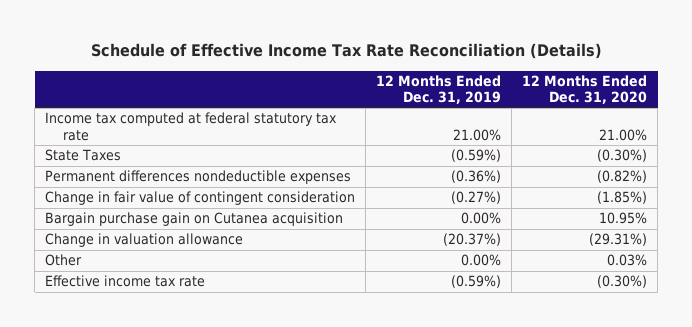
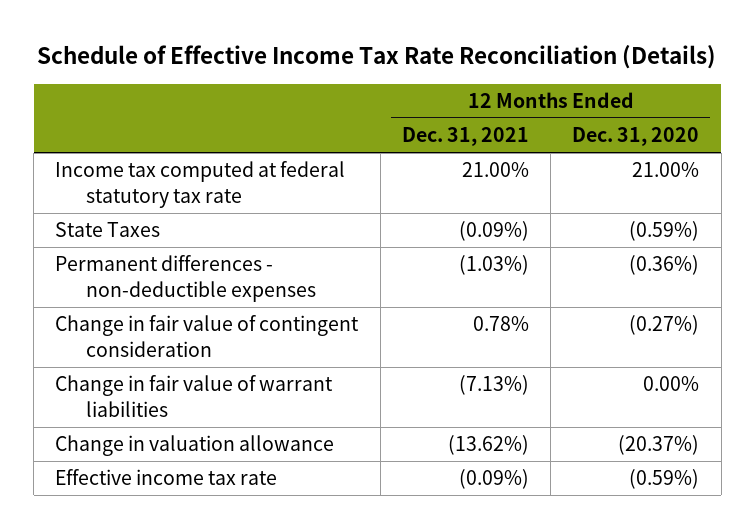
- | 12 Months Ended Dec. 31, 2019 | 12 Months Ended Dec. 31, 2020
+ | 12 Months Ended Dec. 31, 2021 | 12 Months Ended Dec. 31, 2020
- State Taxes | (0.59%) | (0.30%)
- Permanent differences nondeductible expenses | (0.36%) | (0.82%)
- Change in fair value of contingent consideration | (0.27%) | (1.85%)
- Bargain purchase gain on Cutanea acquisition | 0.00% | 10.95%
- Change in valuation allowance | (20.37%) | (29.31%)
- Other | 0.00% | 0.03%
- Effective income tax rate | (0.59%) | (0.30%)
+ State Taxes | (0.09%) | (0.59%)
+ Permanent differences - non-deductible expenses | (1.03%) | (0.36%)
+ Change in fair value of contingent consideration | 0.78% | (0.27%)
+ Change in fair value of warrant liabilities | (7.13%) | 0.00%
+ Change in valuation allowance | (13.62%) | (20.37%)
+ Effective income tax rate | (0.09%) | (0.59%)

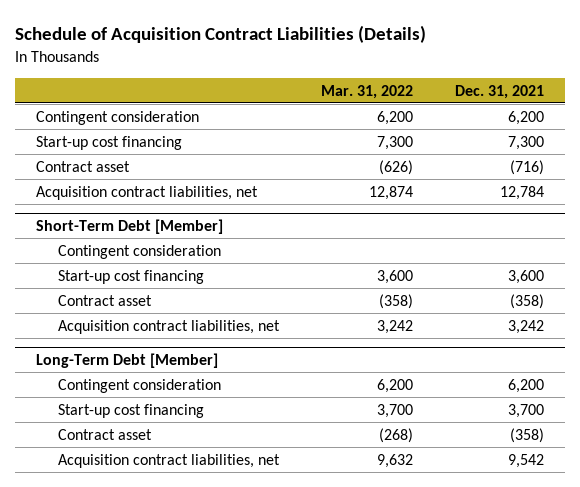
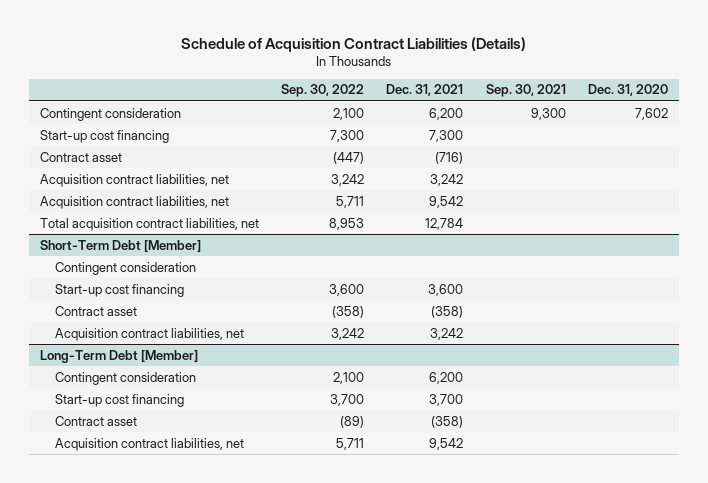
- | Mar. 31, 2022 | Dec. 31, 2021
+ | Sep. 30, 2022 | Dec. 31, 2021 | Sep. 30, 2021 | Dec. 31, 2020
- Acquisition contract liabilities, net | 12,874 | 12,784
+ Acquisition contract liabilities, net | 3,242 | 3,242 | |
+ Acquisition contract liabilities, net | 5,711 | 9,542 | |
+ Total acquisition contract liabilities, net | 8,953 | 12,784 | |

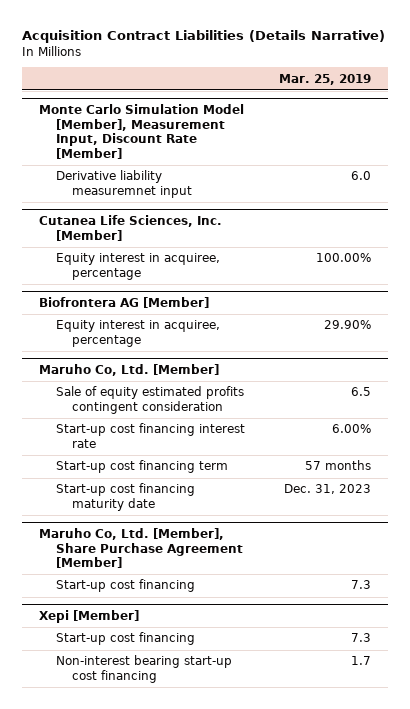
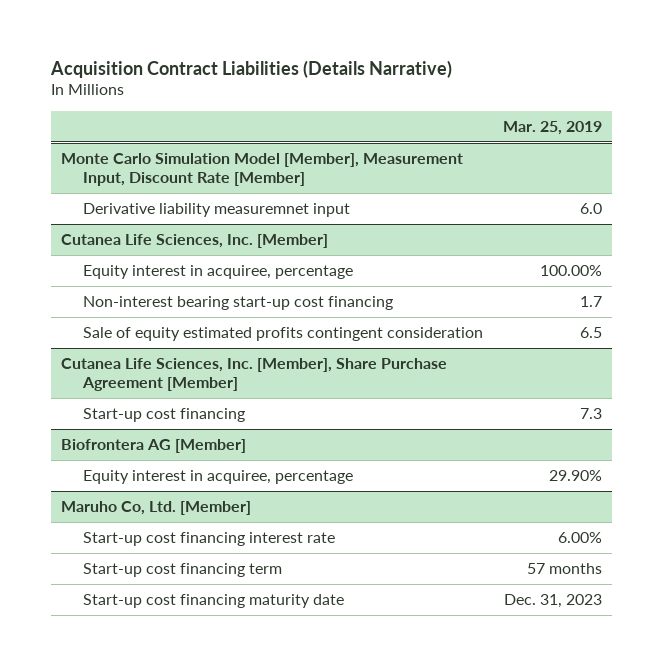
@ Cutanea Life Sciences, Inc. [Member]
+ Non-interest bearing start-up cost financing | 1.7
+ Sale of equity estimated profits contingent consideration | 6.5
+ Cutanea Life Sciences, Inc. [Member], Share Purchase Agreement [Member]
+ Start-up cost financing | 7.3
@ Maruho Co, Ltd. [Member]
- Sale of equity estimated profits contingent consideration | 6.5
- Maruho Co, Ltd. [Member], Share Purchase Agreement [Member]
- Start-up cost financing | 7.3
- Xepi [Member]
- Start-up cost financing | 7.3
- Non-interest bearing start-up cost financing | 1.7

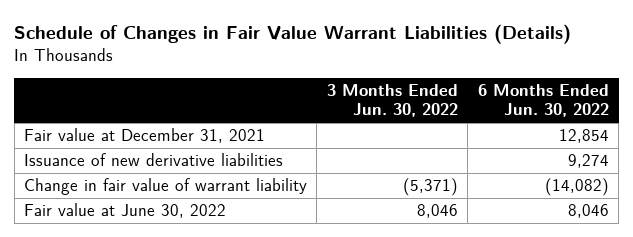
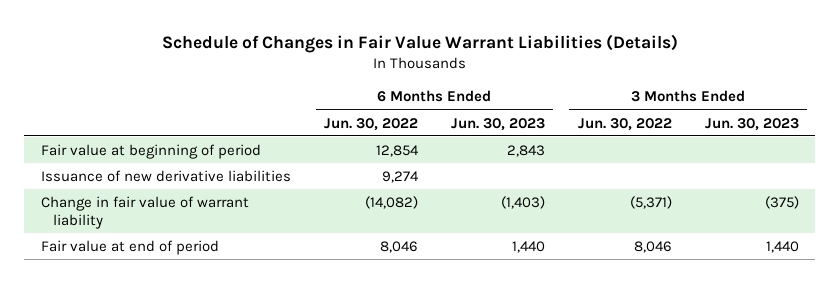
- | 3 Months Ended Jun. 30, 2022 | 6 Months Ended Jun. 30, 2022
+ | 6 Months Ended Jun. 30, 2022 | 6 Months Ended Jun. 30, 2023 | 3 Months Ended Jun. 30, 2022 | 3 Months Ended Jun. 30, 2023
- Fair value at December 31, 2021 | | 12,854
+ Fair value at beginning of period | 12,854 | 2,843 | |
- Fair value at June 30, 2022 | 8,046 | 8,046
+ Fair value at end of period | 8,046 | 1,440 | 8,046 | 1,440

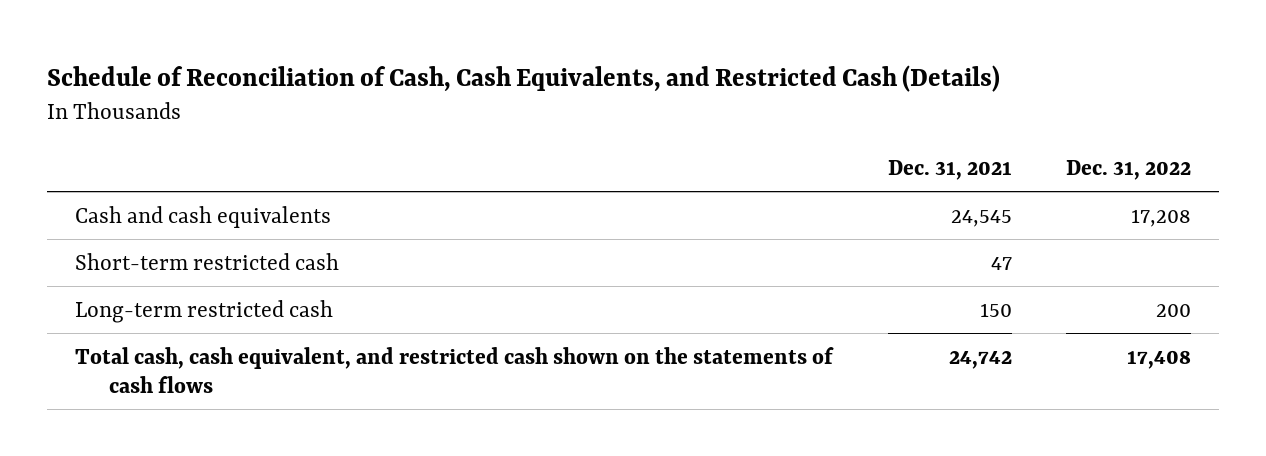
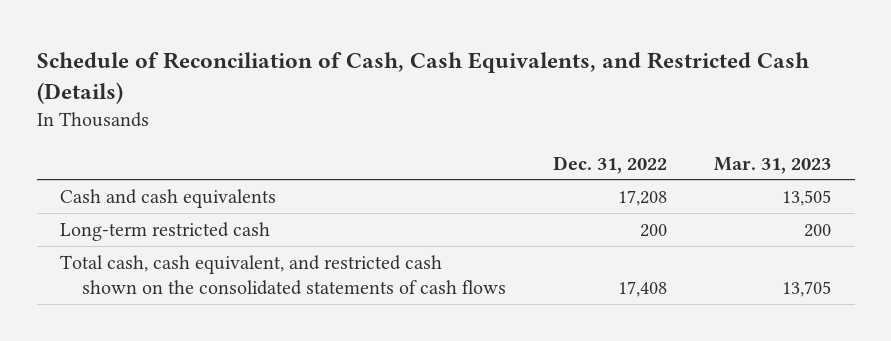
- | Dec. 31, 2021 | Dec. 31, 2022
+ | Dec. 31, 2022 | Mar. 31, 2023
- Short-term restricted cash | 47 |
- Total cash, cash equivalent, and restricted cash shown on the statements of cash flows | 24,742 | 17,408
+ Total cash, cash equivalent, and restricted cash shown on the consolidated statements of cash flows | 17,408 | 13,705

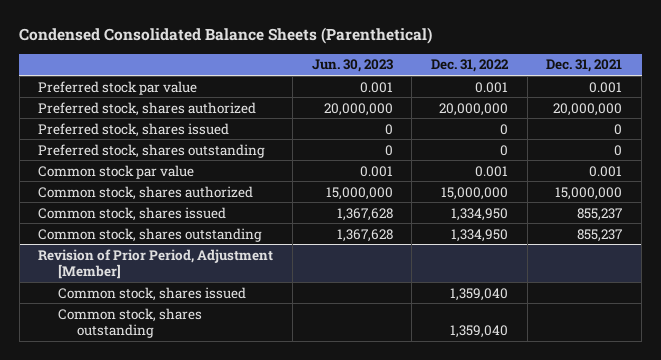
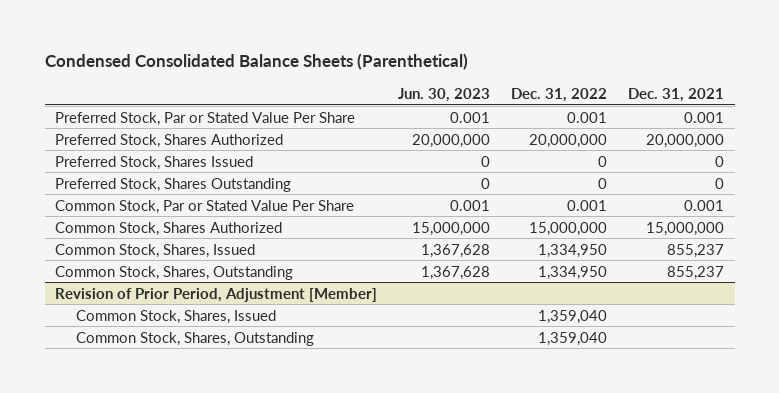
- Preferred stock par value | 0.001 | 0.001 | 0.001
- Preferred stock, shares authorized | 20,000,000 | 20,000,000 | 20,000,000
- Preferred stock, shares issued | 0 | 0 | 0
- Preferred stock, shares outstanding | 0 | 0 | 0
- Common stock par value | 0.001 | 0.001 | 0.001
- Common stock, shares authorized | 15,000,000 | 15,000,000 | 15,000,000
- Common stock, shares issued | 1,367,628 | 1,334,950 | 855,237
- Common stock, shares outstanding | 1,367,628 | 1,334,950 | 855,237
+ Preferred Stock, Par or Stated Value Per Share | 0.001 | 0.001 | 0.001
+ Preferred Stock, Shares Authorized | 20,000,000 | 20,000,000 | 20,000,000
+ Preferred Stock, Shares Issued | 0 | 0 | 0
+ Preferred Stock, Shares Outstanding | 0 | 0 | 0
+ Common Stock, Par or Stated Value Per Share | 0.001 | 0.001 | 0.001
+ Common Stock, Shares Authorized | 15,000,000 | 15,000,000 | 15,000,000
+ Common Stock, Shares, Issued | 1,367,628 | 1,334,950 | 855,237
+ Common Stock, Shares, Outstanding | 1,367,628 | 1,334,950 | 855,237
@ Revision of Prior Period, Adjustment [Member]
- Common stock, shares issued | | 1,359,040 |
- Common stock, shares outstanding | | 1,359,040 |
+ Common Stock, Shares, Issued | | 1,359,040 |
+ Common Stock, Shares, Outstanding | | 1,359,040 |

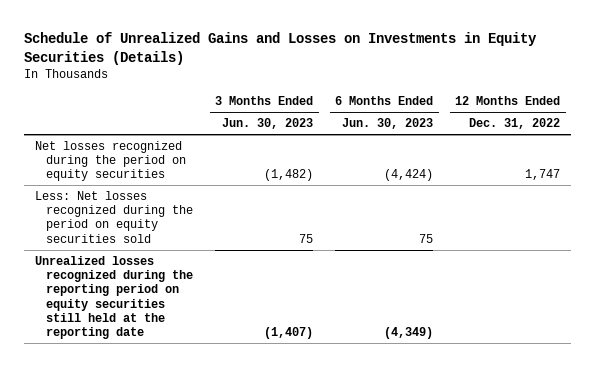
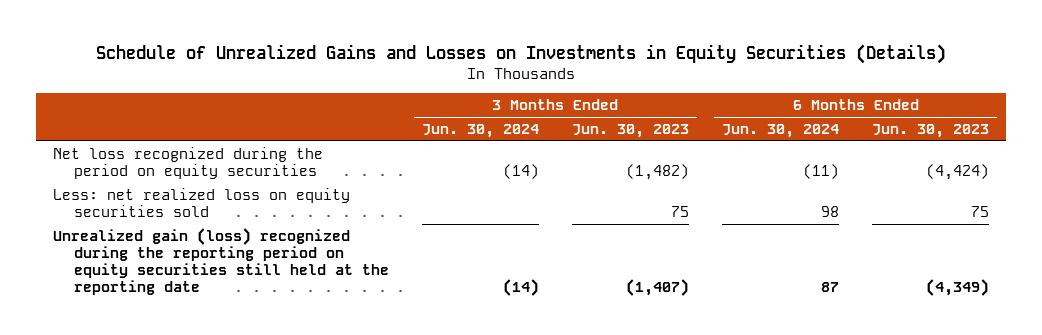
- | 3 Months Ended Jun. 30, 2023 | 6 Months Ended Jun. 30, 2023 | 12 Months Ended Dec. 31, 2022
+ | 3 Months Ended Jun. 30, 2024 | 3 Months Ended Jun. 30, 2023 | 6 Months Ended Jun. 30, 2024 | 6 Months Ended Jun. 30, 2023
- Net losses recognized during the period on equity securities | (1,482) | (4,424) | 1,747
- Less: Net losses recognized during the period on equity securities sold | 75 | 75 |
- Unrealized losses recognized during the reporting period on equity securities still held at the reporting date | (1,407) | (4,349) |
+ Net loss recognized during the period on equity securities | (14) | (1,482) | (11) | (4,424)
+ Less: net realized loss on equity securities sold | | 75 | 98 | 75
+ Unrealized gain (loss) recognized during the reporting period on equity securities still held at the reporting date | (14) | (1,407) | 87 | (4,349)

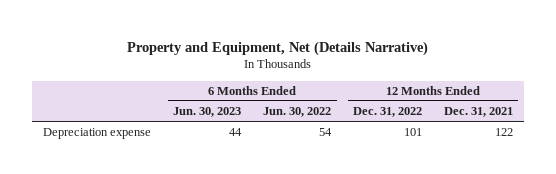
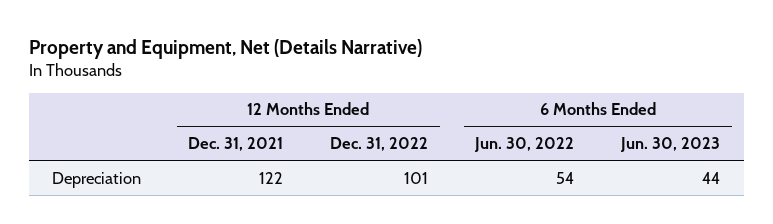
- | 6 Months Ended Jun. 30, 2023 | 6 Months Ended Jun. 30, 2022 | 12 Months Ended Dec. 31, 2022 | 12 Months Ended Dec. 31, 2021
+ | 12 Months Ended Dec. 31, 2021 | 12 Months Ended Dec. 31, 2022 | 6 Months Ended Jun. 30, 2022 | 6 Months Ended Jun. 30, 2023
- Depreciation expense | 44 | 54 | 101 | 122
+ Depreciation | 122 | 101 | 54 | 44

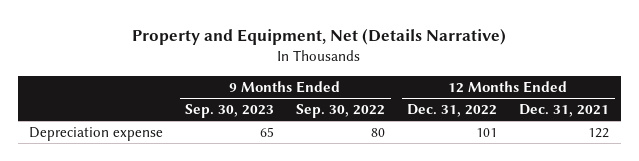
- | 12 Months Ended Dec. 31, 2021 | 12 Months Ended Dec. 31, 2022 | 6 Months Ended Jun. 30, 2022 | 6 Months Ended Jun. 30, 2023
+ | 9 Months Ended Sep. 30, 2023 | 9 Months Ended Sep. 30, 2022 | 12 Months Ended Dec. 31, 2022 | 12 Months Ended Dec. 31, 2021
- Depreciation | 122 | 101 | 54 | 44
+ Depreciation expense | 65 | 80 | 101 | 122

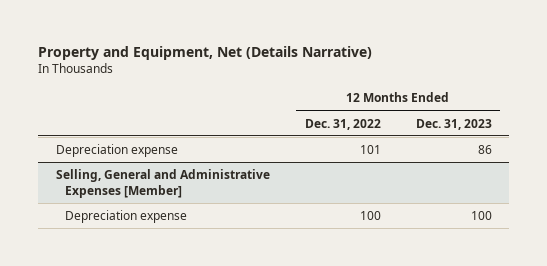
- | 9 Months Ended Sep. 30, 2023 | 9 Months Ended Sep. 30, 2022 | 12 Months Ended Dec. 31, 2022 | 12 Months Ended Dec. 31, 2021
+ | 12 Months Ended Dec. 31, 2022 | 12 Months Ended Dec. 31, 2023
+ Selling, General and Administrative Expenses [Member]
+ Depreciation expense | 100 | 100

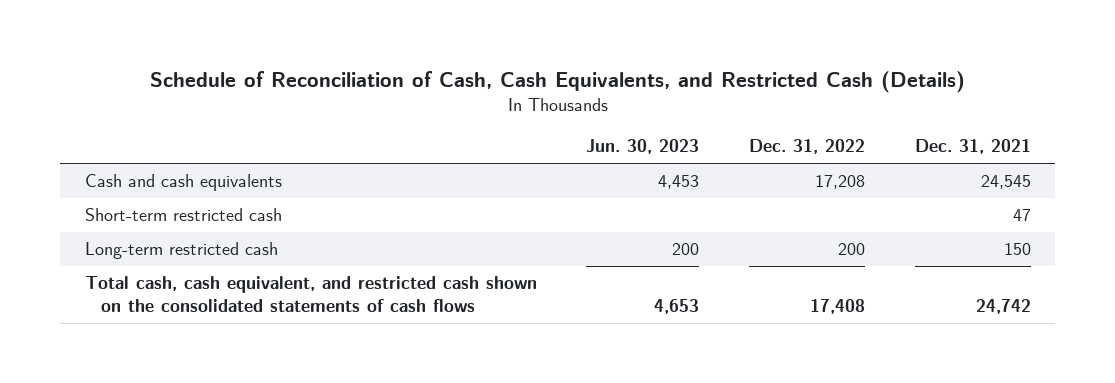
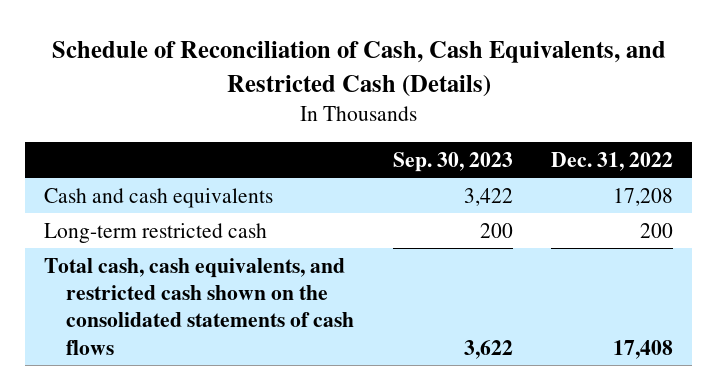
- | Jun. 30, 2023 | Dec. 31, 2022 | Dec. 31, 2021
+ | Sep. 30, 2023 | Dec. 31, 2022
- Short-term restricted cash | | | 47
- Total cash, cash equivalent, and restricted cash shown on the consolidated statements of cash flows | 4,653 | 17,408 | 24,742
+ Total cash, cash equivalents, and restricted cash shown on the consolidated statements of cash flows | 3,622 | 17,408

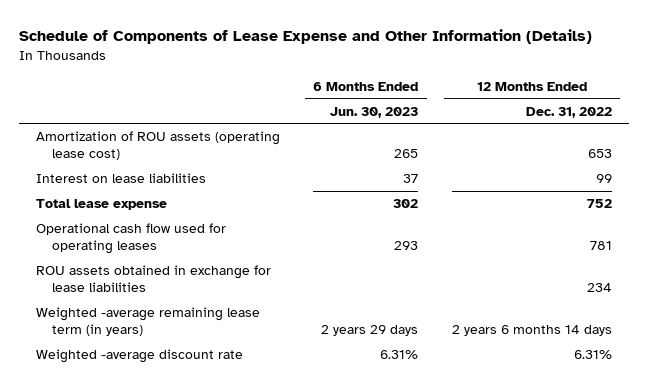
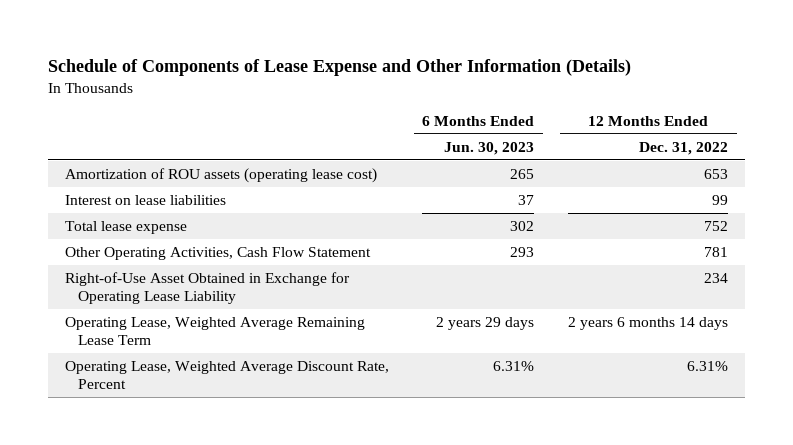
- Operational cash flow used for operating leases | 293 | 781
- ROU assets obtained in exchange for lease liabilities | | 234
- Weighted -average remaining lease term (in years) | 2 years 29 days | 2 years 6 months 14 days
- Weighted -average discount rate | 6.31% | 6.31%
+ Other Operating Activities, Cash Flow Statement | 293 | 781
+ Right-of-Use Asset Obtained in Exchange for Operating Lease Liability | | 234
+ Operating Lease, Weighted Average Remaining Lease Term | 2 years 29 days | 2 years 6 months 14 days
+ Operating Lease, Weighted Average Discount Rate, Percent | 6.31% | 6.31%

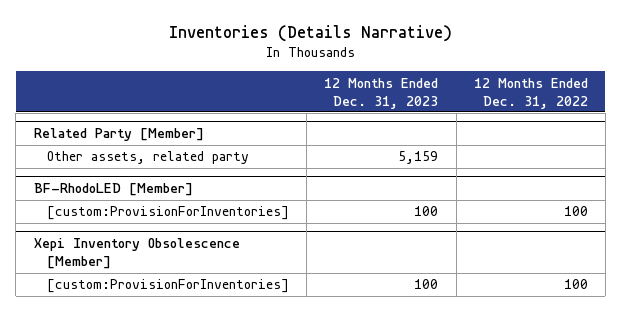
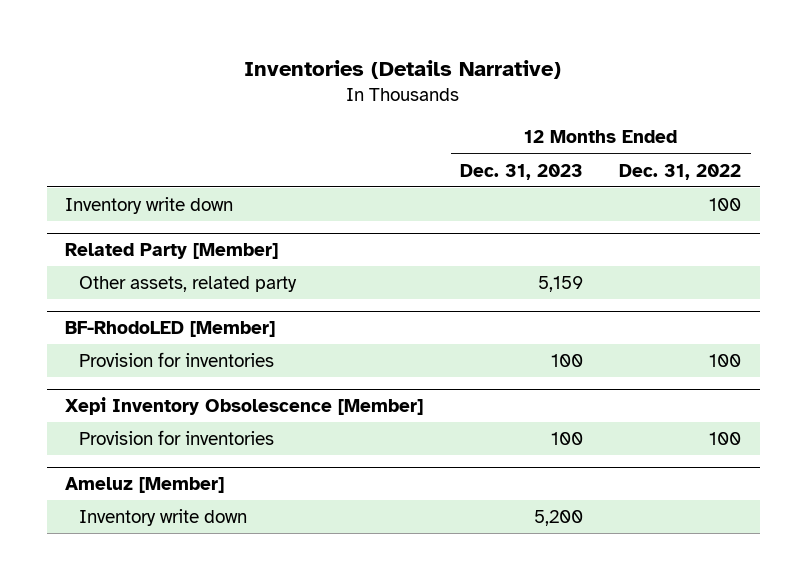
+ Inventory write down | | 100
@ BF-RhodoLED [Member]
- [custom:ProvisionForInventories] | 100 | 100
+ Provision for inventories | 100 | 100
@ Xepi Inventory Obsolescence [Member]
- [custom:ProvisionForInventories] | 100 | 100
+ Provision for inventories | 100 | 100
+ Ameluz [Member]
+ Inventory write down | 5,200 |

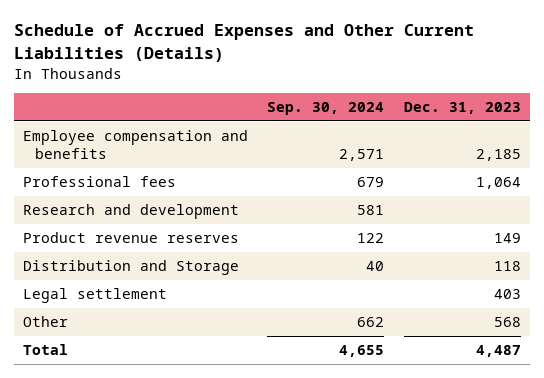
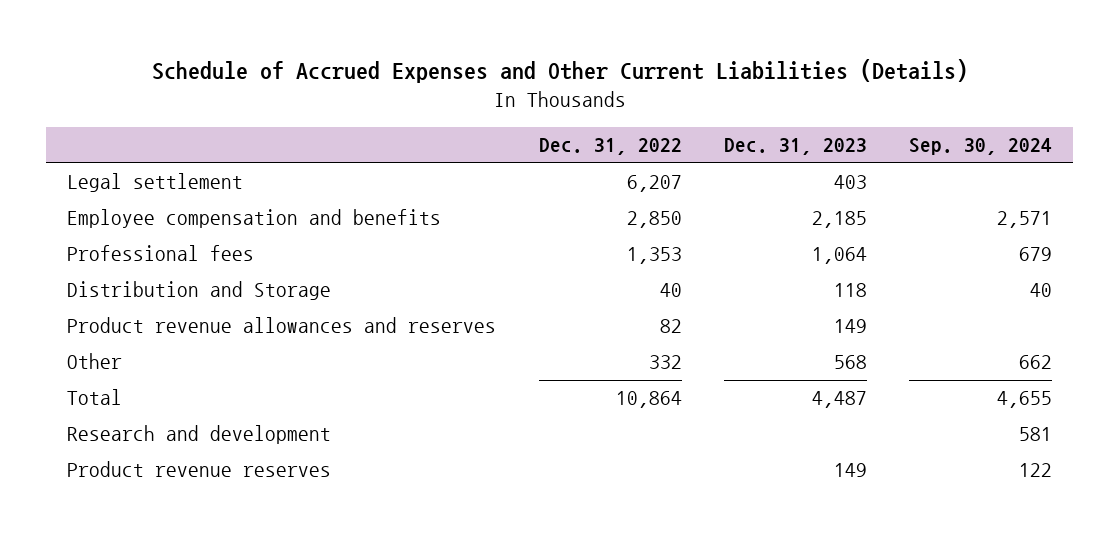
- | Sep. 30, 2024 | Dec. 31, 2023
+ | Dec. 31, 2022 | Dec. 31, 2023 | Sep. 30, 2024
moved up: Legal settlement | 6,207 | 403 |
+ Product revenue allowances and reserves | 82 | 149 |
moved down: Research and development | | | 581
moved down: Product revenue reserves | | 149 | 122

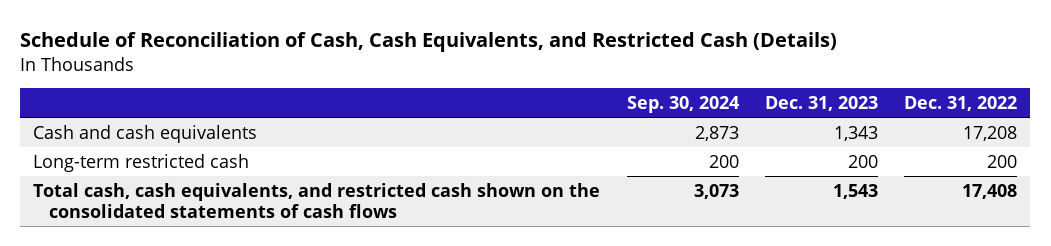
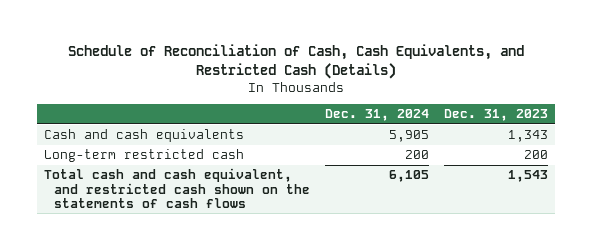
- | Sep. 30, 2024 | Dec. 31, 2023 | Dec. 31, 2022
+ | Dec. 31, 2024 | Dec. 31, 2023
- Total cash, cash equivalents, and restricted cash shown on the consolidated statements of cash flows | 3,073 | 1,543 | 17,408
+ Total cash and cash equivalent, and restricted cash shown on the statements of cash flows | 6,105 | 1,543

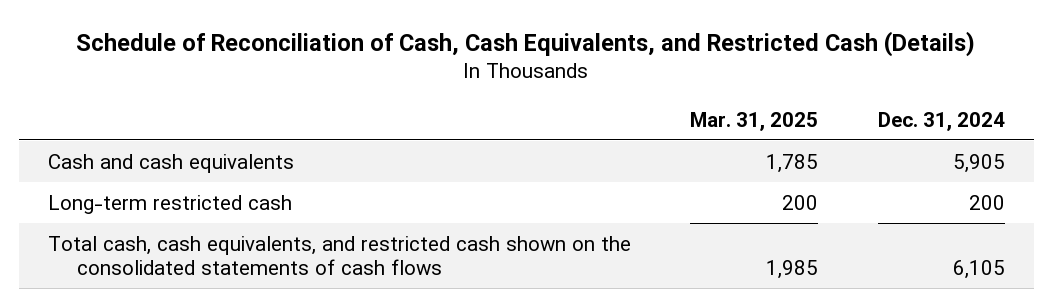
- | Dec. 31, 2024 | Dec. 31, 2023
+ | Mar. 31, 2025 | Dec. 31, 2024
- Total cash and cash equivalent, and restricted cash shown on the statements of cash flows | 6,105 | 1,543
+ Total cash, cash equivalents, and restricted cash shown on the consolidated statements of cash flows | 1,985 | 6,105

